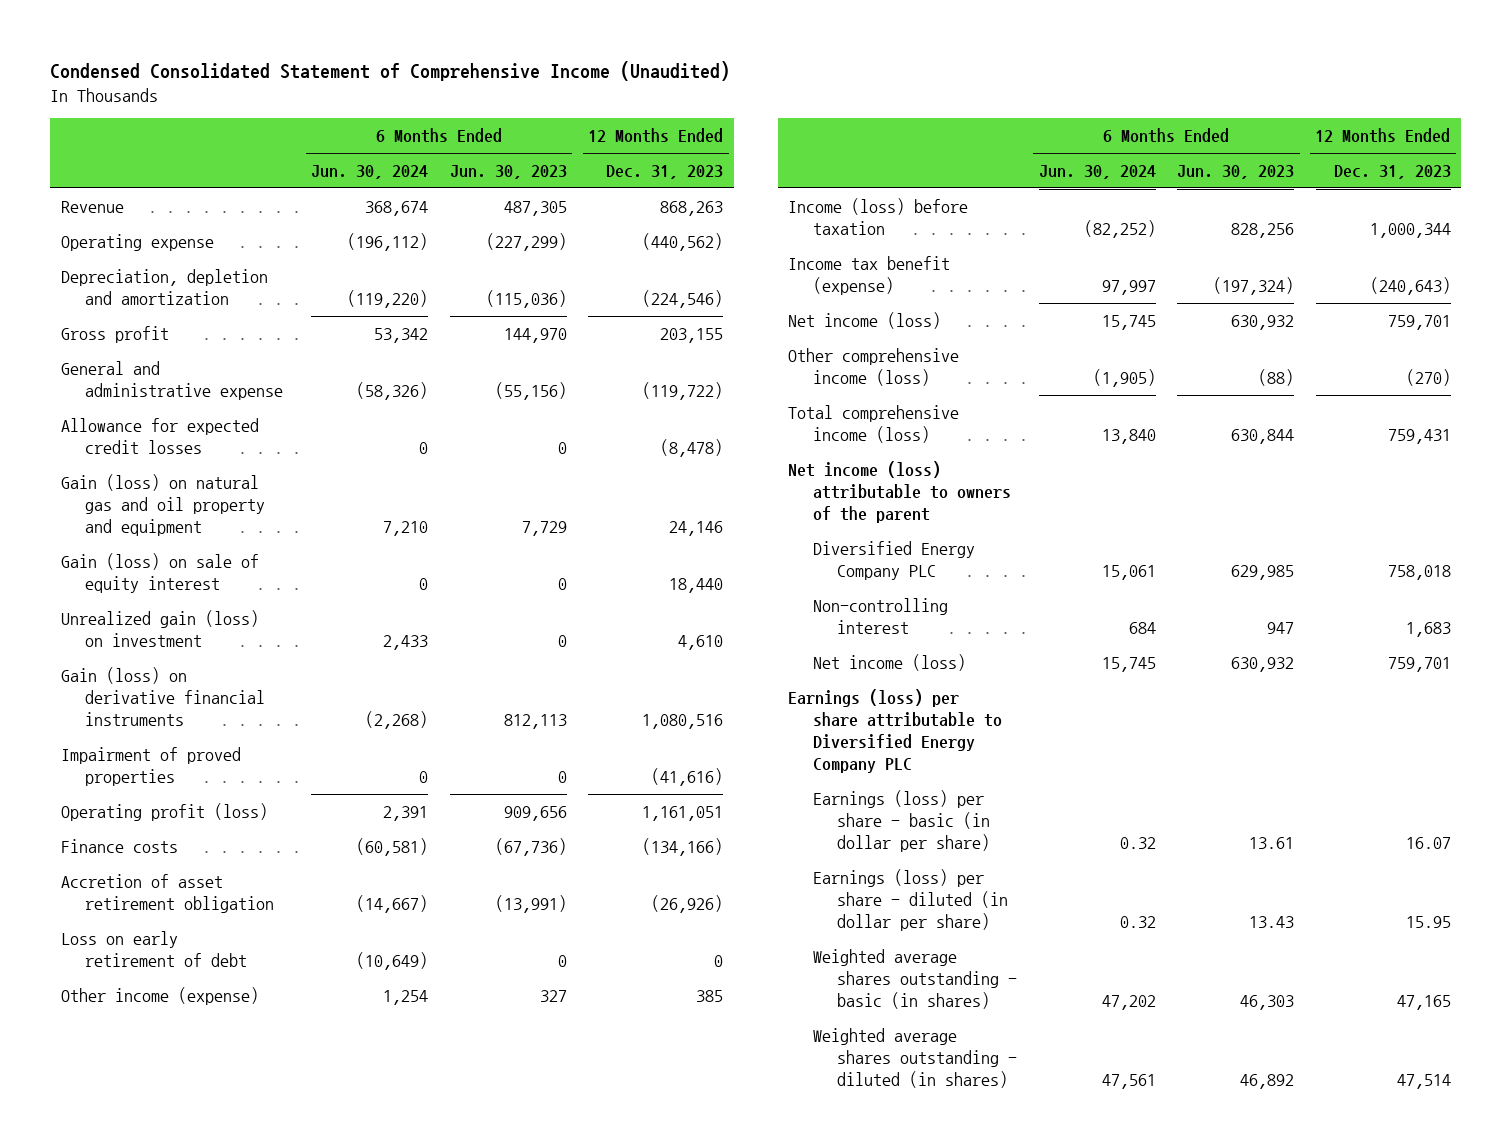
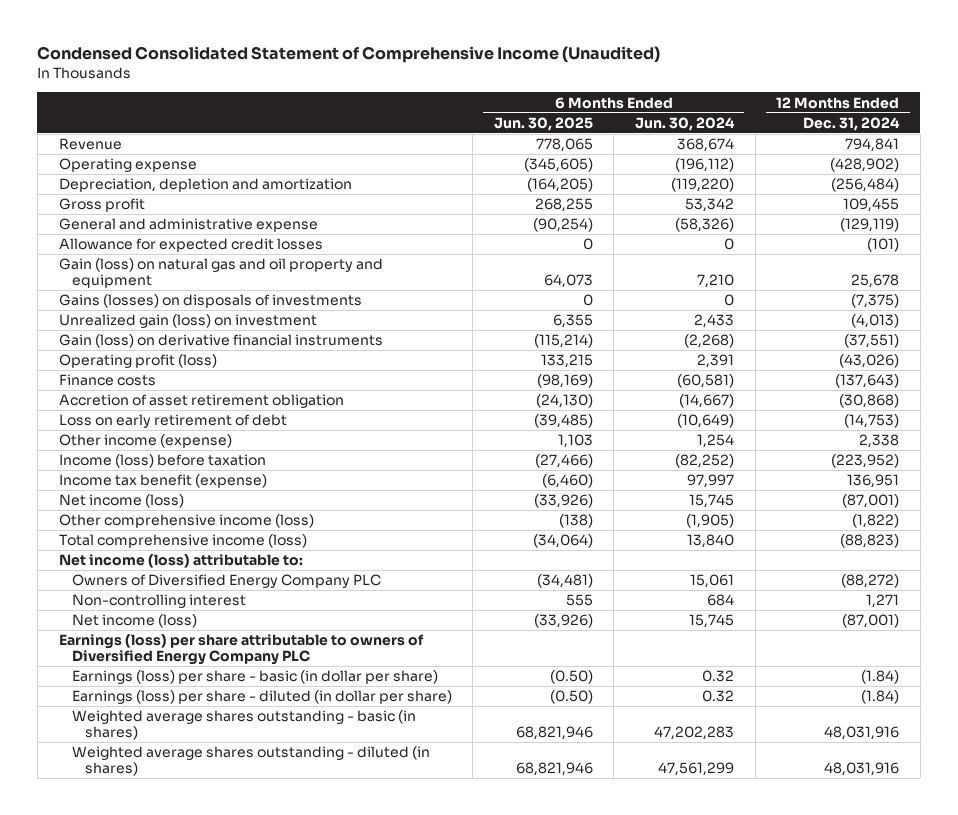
- | 6 Months Ended Jun. 30, 2024 | 6 Months Ended Jun. 30, 2023 | 12 Months Ended Dec. 31, 2023
+ | 6 Months Ended Jun. 30, 2025 | 6 Months Ended Jun. 30, 2024 | 12 Months Ended Dec. 31, 2024
- Gain (loss) on sale of equity interest | 0 | 0 | 18,440
+ Gains (losses) on disposals of investments | 0 | 0 | (7,375)
- Impairment of proved properties | 0 | 0 | (41,616)
- Net income (loss) attributable to owners of the parent
- Diversified Energy Company PLC | 15,061 | 629,985 | 758,018
+ Net income (loss) attributable to:
+ Owners of Diversified Energy Company PLC | (34,481) | 15,061 | (88,272)
- Earnings (loss) per share attributable to Diversified Energy Company PLC
+ Earnings (loss) per share attributable to owners of Diversified Energy Company PLC
- Weighted average shares outstanding - basic (in shares) | 47,202 | 46,303 | 47,165
- Weighted average shares outstanding - diluted (in shares) | 47,561 | 46,892 | 47,514
+ Weighted average shares outstanding - basic (in shares) | 68,821,946 | 47,202,283 | 48,031,916
+ Weighted average shares outstanding - diluted (in shares) | 68,821,946 | 47,561,299 | 48,031,916

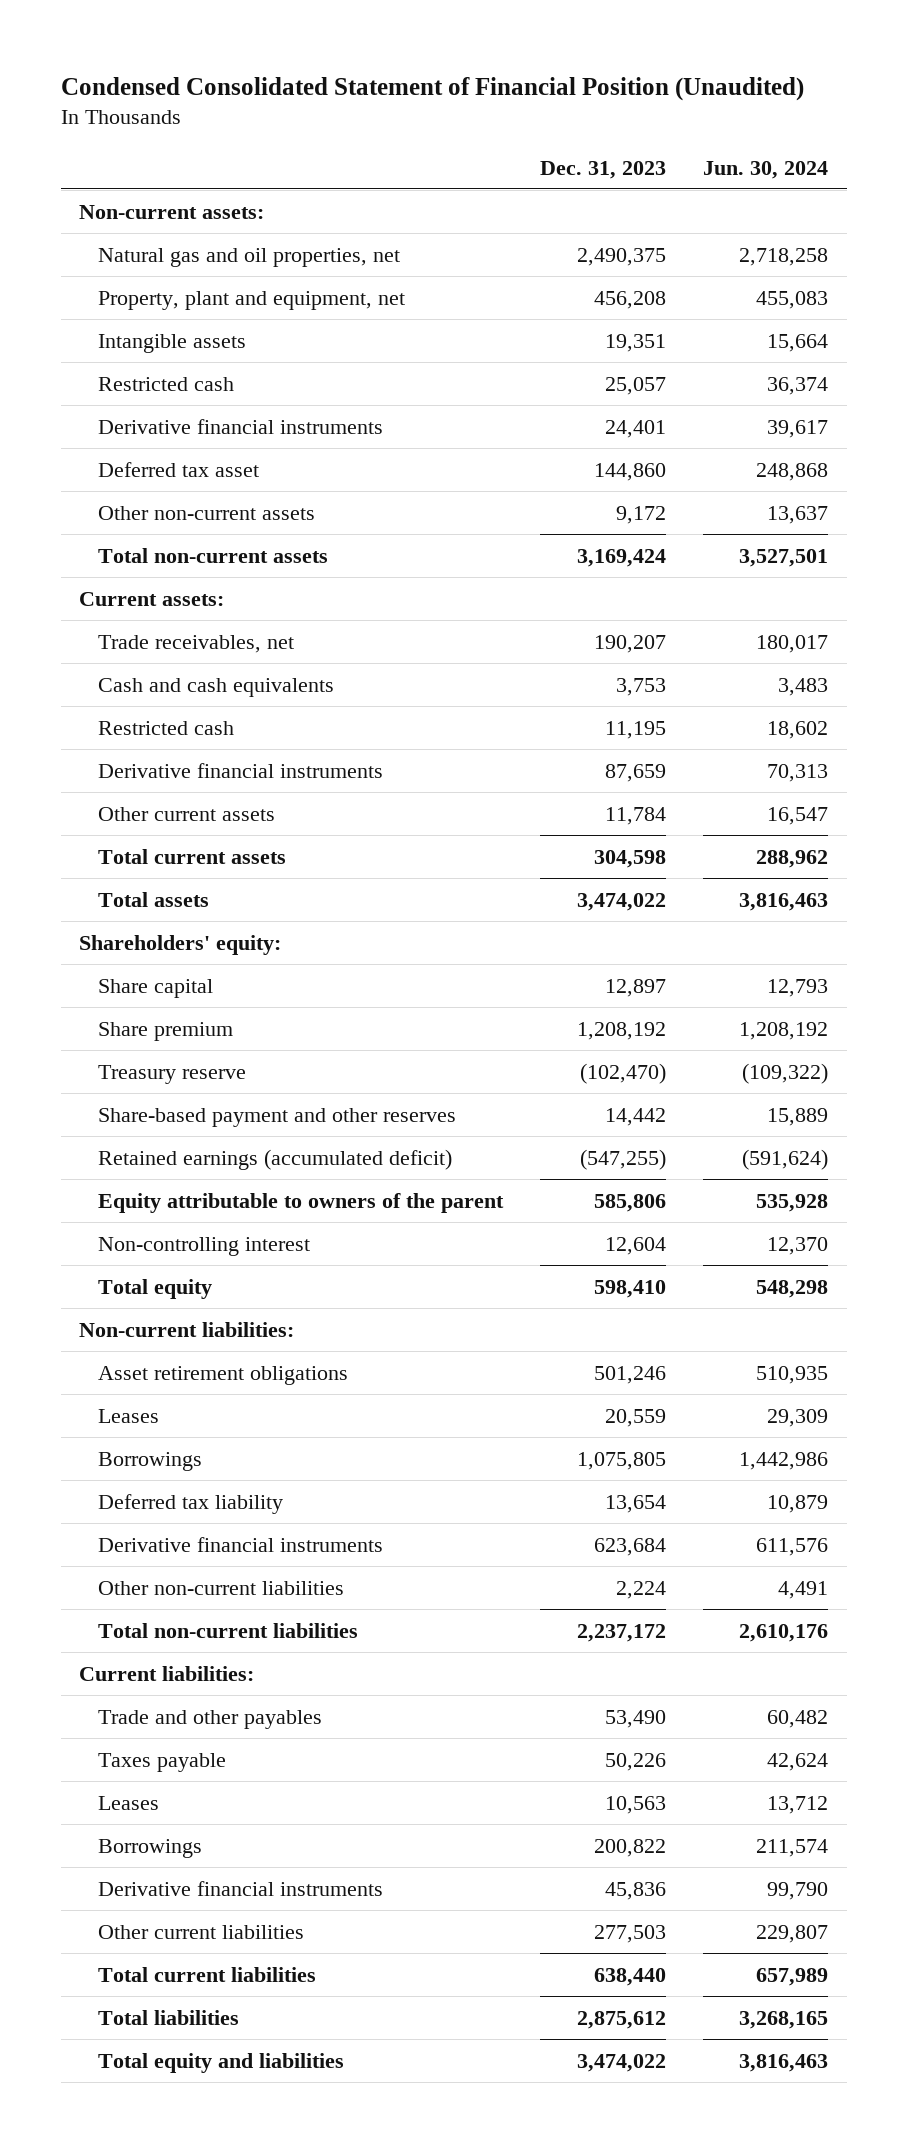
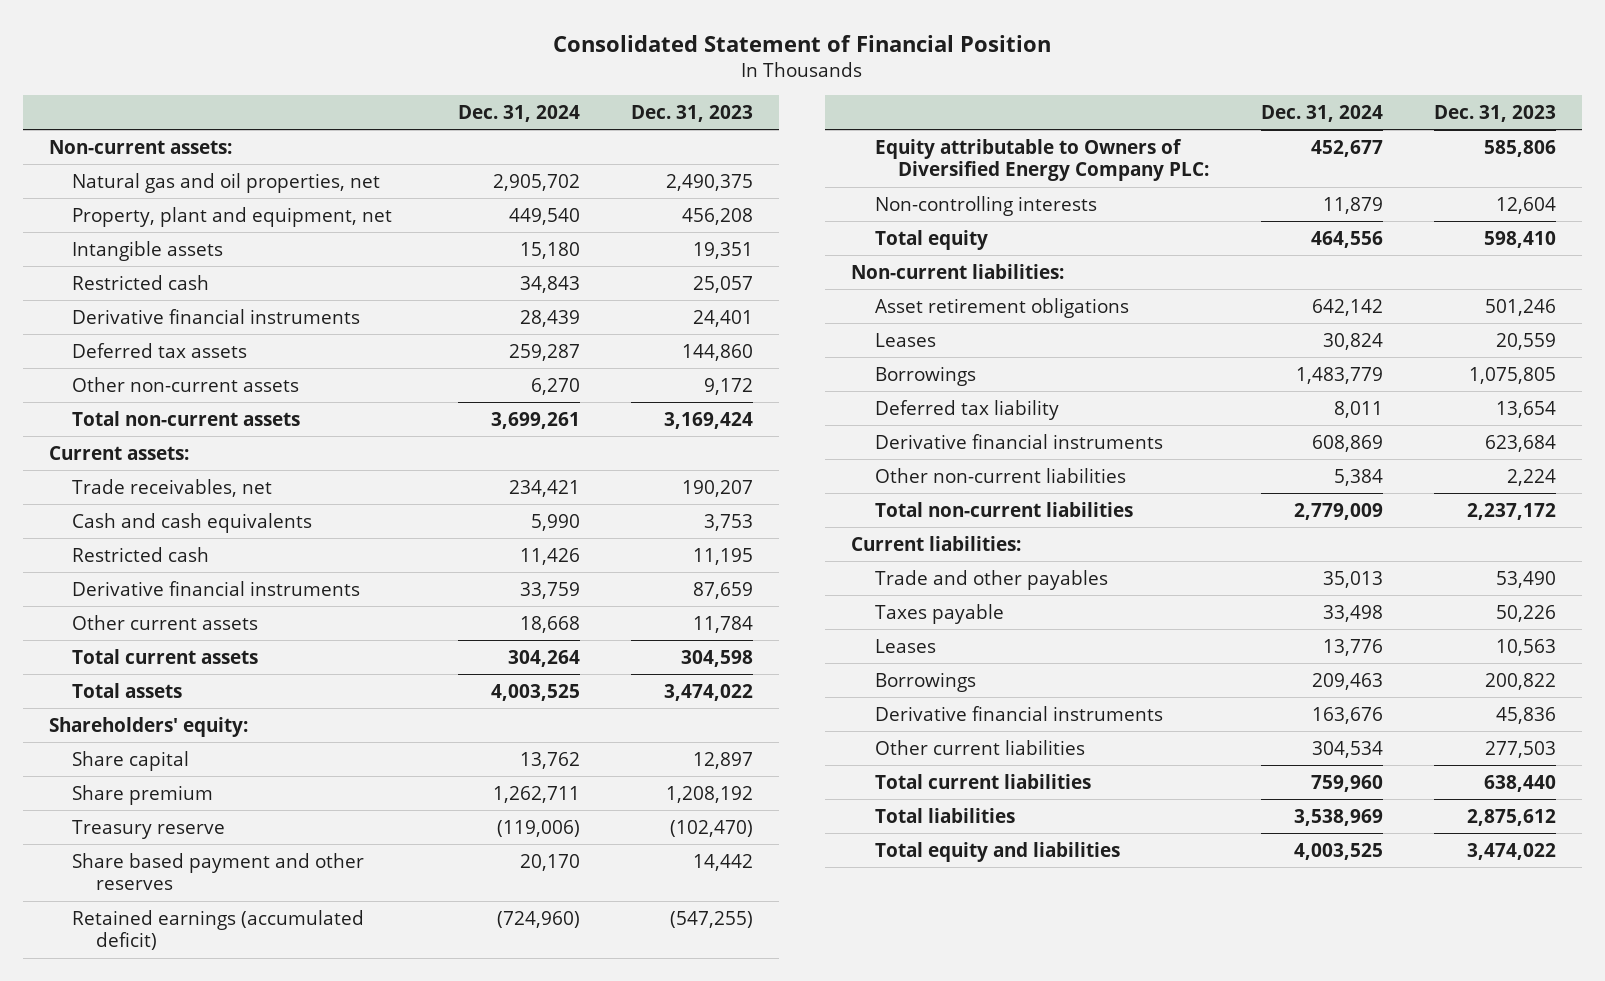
- Condensed Consolidated Statement of Financial Position (Unaudited)
+ Consolidated Statement of Financial Position
- | Dec. 31, 2023 | Jun. 30, 2024
+ | Dec. 31, 2024 | Dec. 31, 2023
- Deferred tax asset | 144,860 | 248,868
+ Deferred tax assets | 259,287 | 144,860
- Share-based payment and other reserves | 14,442 | 15,889
+ Share based payment and other reserves | 20,170 | 14,442
- Equity attributable to owners of the parent | 585,806 | 535,928
- Non-controlling interest | 12,604 | 12,370
+ Equity attributable to Owners of Diversified Energy Company PLC: | 452,677 | 585,806
+ Non-controlling interests | 11,879 | 12,604

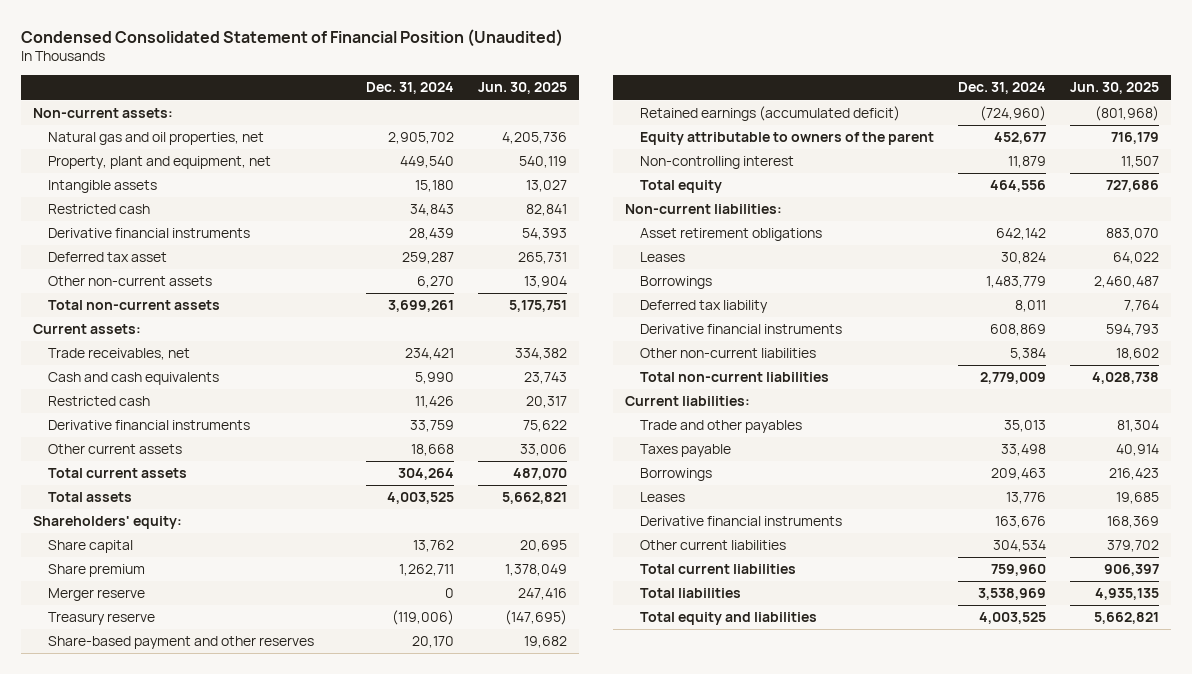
- Consolidated Statement of Financial Position
+ Condensed Consolidated Statement of Financial Position (Unaudited)
- | Dec. 31, 2024 | Dec. 31, 2023
+ | Dec. 31, 2024 | Jun. 30, 2025
- Deferred tax assets | 259,287 | 144,860
+ Deferred tax asset | 259,287 | 265,731
+ Merger reserve | 0 | 247,416
- Share based payment and other reserves | 20,170 | 14,442
+ Share-based payment and other reserves | 20,170 | 19,682
- Equity attributable to Owners of Diversified Energy Company PLC: | 452,677 | 585,806
- Non-controlling interests | 11,879 | 12,604
+ Equity attributable to owners of the parent | 452,677 | 716,179
+ Non-controlling interest | 11,879 | 11,507
moved down: Leases | 13,776 | 19,685

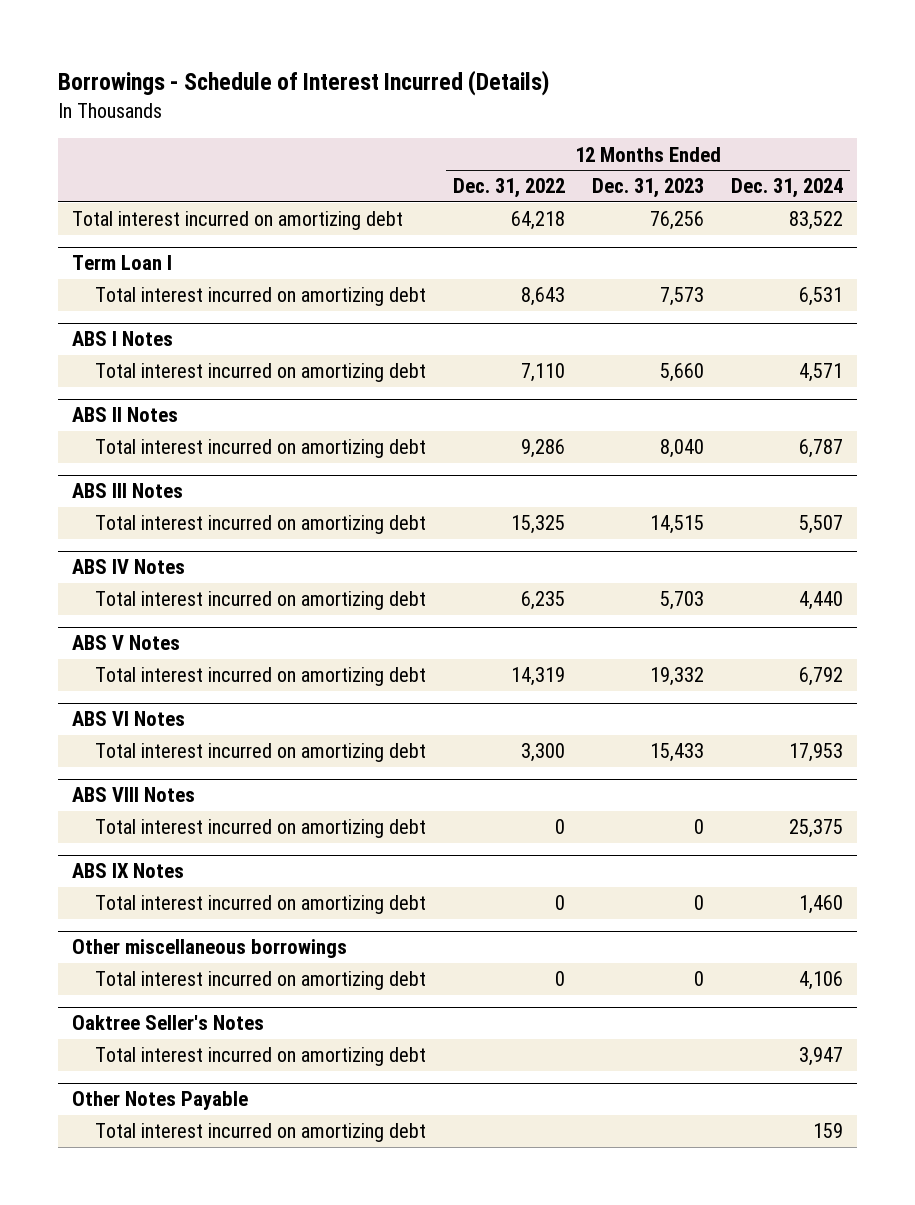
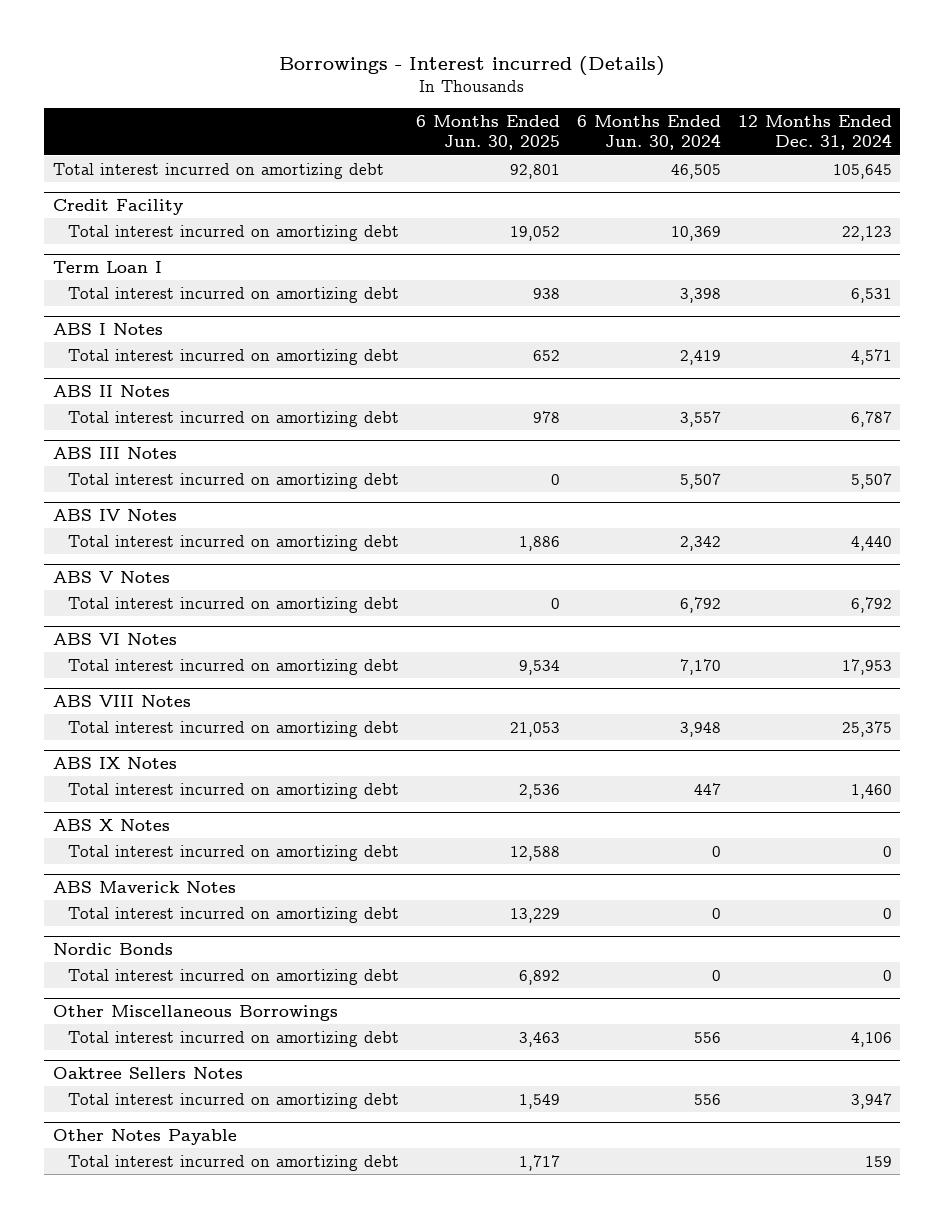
- Borrowings - Schedule of Interest Incurred (Details)
+ Borrowings - Interest incurred (Details)
- | 12 Months Ended Dec. 31, 2022 | 12 Months Ended Dec. 31, 2023 | 12 Months Ended Dec. 31, 2024
+ | 6 Months Ended Jun. 30, 2025 | 6 Months Ended Jun. 30, 2024 | 12 Months Ended Dec. 31, 2024
- Total interest incurred on amortizing debt | 64,218 | 76,256 | 83,522
+ Total interest incurred on amortizing debt | 92,801 | 46,505 | 105,645
+ Credit Facility
+ Total interest incurred on amortizing debt | 19,052 | 10,369 | 22,123
- Other miscellaneous borrowings
+ ABS X Notes
+ Total interest incurred on amortizing debt | 12,588 | 0 | 0
+ ABS Maverick Notes
+ Total interest incurred on amortizing debt | 13,229 | 0 | 0
+ Nordic Bonds
+ Total interest incurred on amortizing debt | 6,892 | 0 | 0
+ Other Miscellaneous Borrowings
- Oaktree Seller's Notes
+ Oaktree Sellers Notes

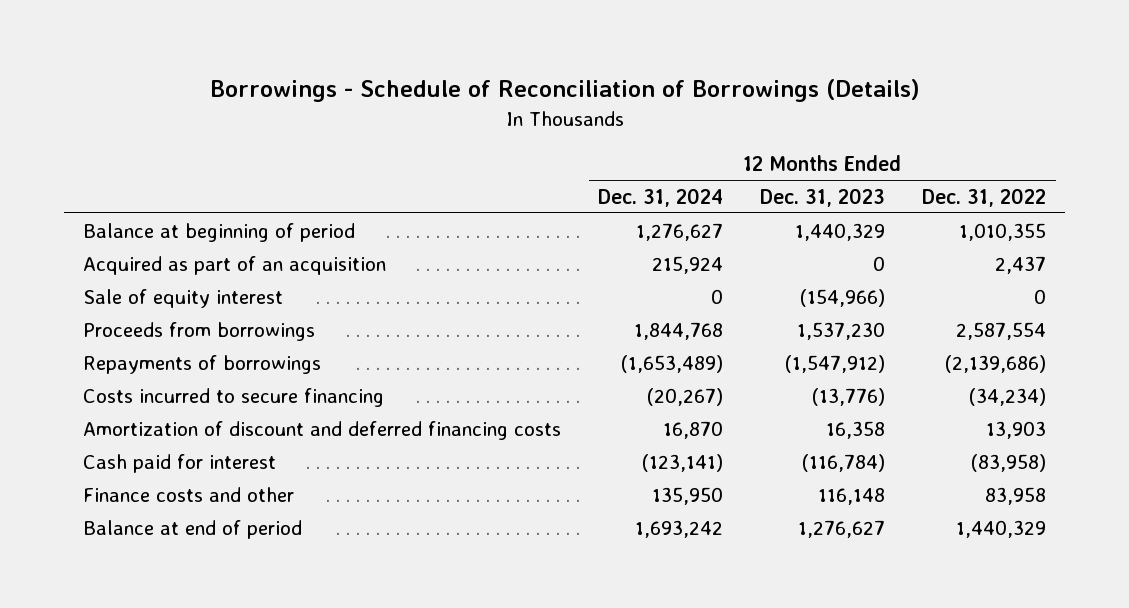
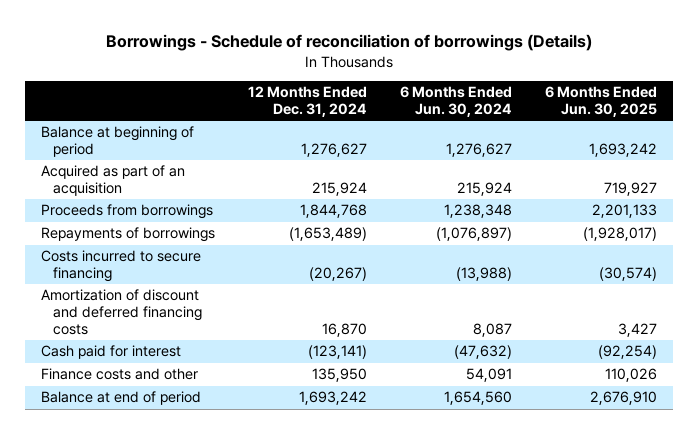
- Borrowings - Schedule of Reconciliation of Borrowings (Details)
+ Borrowings - Schedule of reconciliation of borrowings (Details)
- | 12 Months Ended Dec. 31, 2024 | 12 Months Ended Dec. 31, 2023 | 12 Months Ended Dec. 31, 2022
+ | 12 Months Ended Dec. 31, 2024 | 6 Months Ended Jun. 30, 2024 | 6 Months Ended Jun. 30, 2025
- Sale of equity interest | 0 | (154,966) | 0

